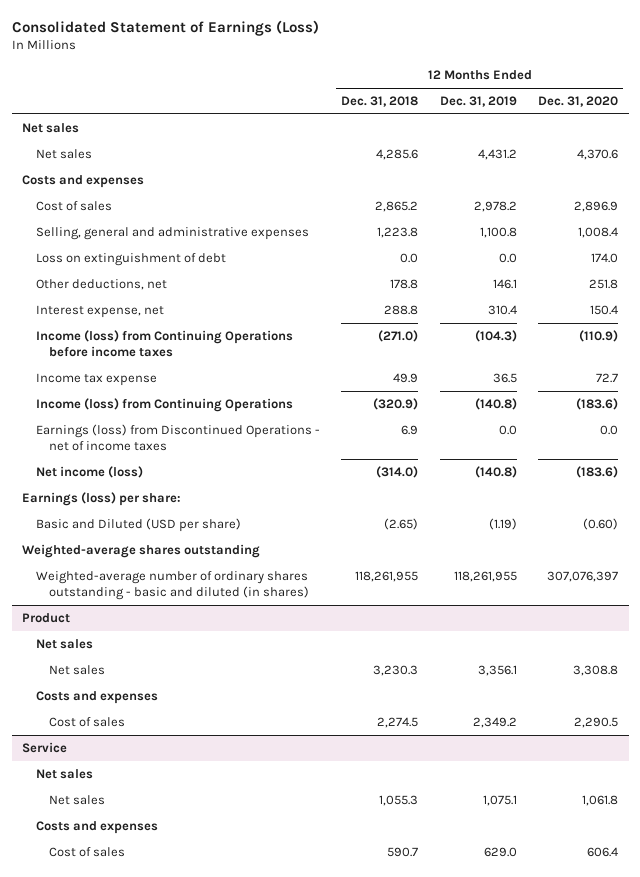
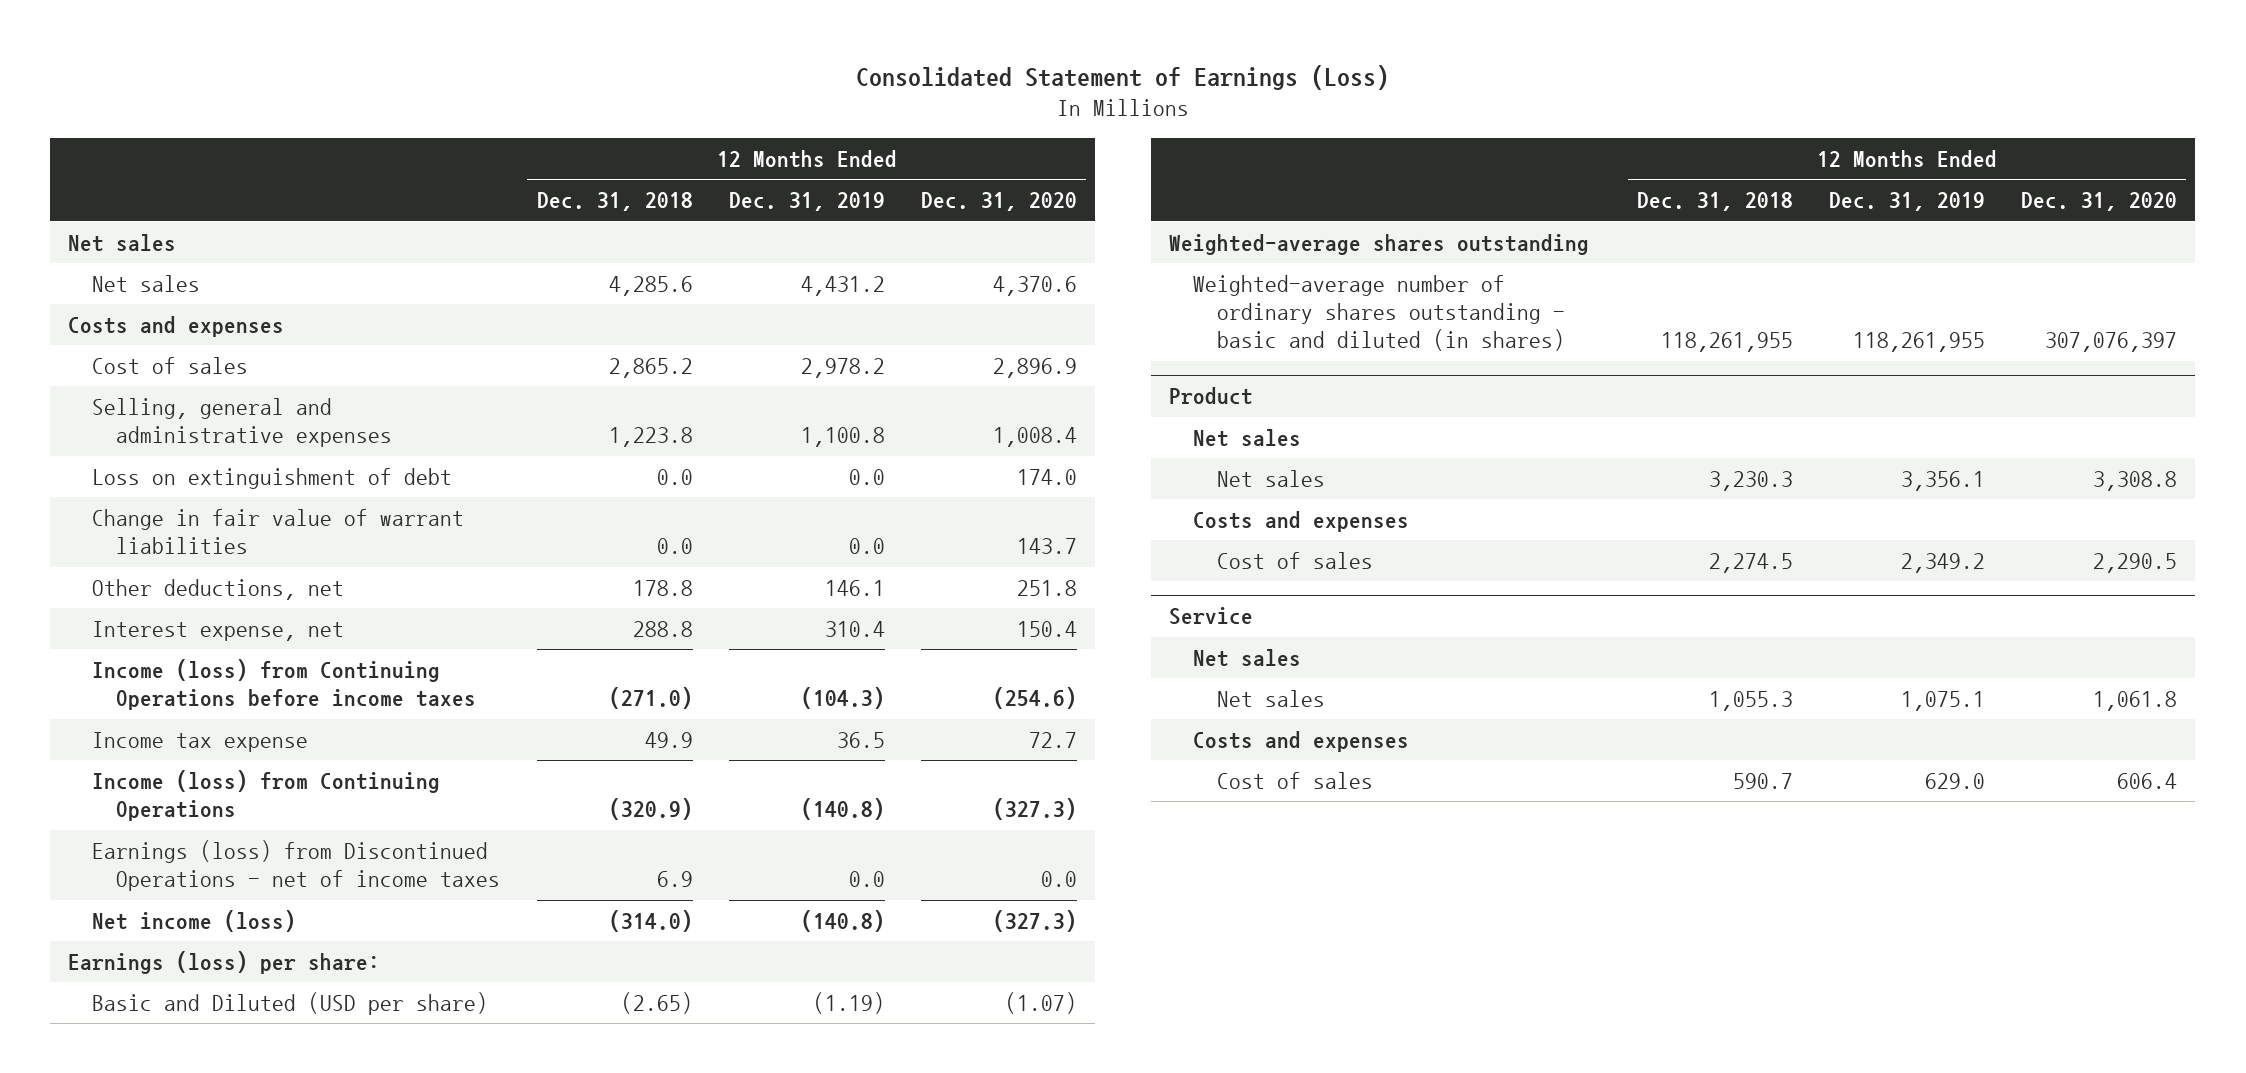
+ Change in fair value of warrant liabilities | 0.0 | 0.0 | 143.7
- Income (loss) from Continuing Operations before income taxes | (271.0) | (104.3) | (110.9)
+ Income (loss) from Continuing Operations before income taxes | (271.0) | (104.3) | (254.6)
- Income (loss) from Continuing Operations | (320.9) | (140.8) | (183.6)
+ Income (loss) from Continuing Operations | (320.9) | (140.8) | (327.3)
- Net income (loss) | (314.0) | (140.8) | (183.6)
+ Net income (loss) | (314.0) | (140.8) | (327.3)
- Basic and Diluted (USD per share) | (2.65) | (1.19) | (0.60)
+ Basic and Diluted (USD per share) | (2.65) | (1.19) | (1.07)

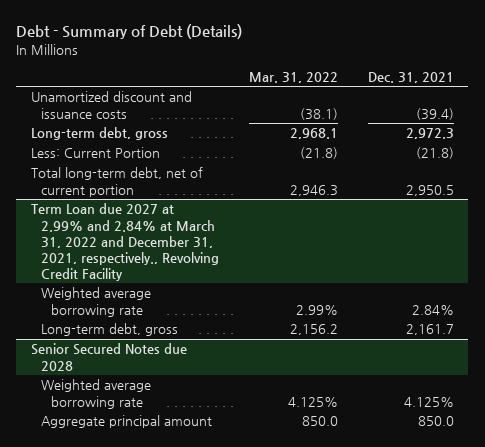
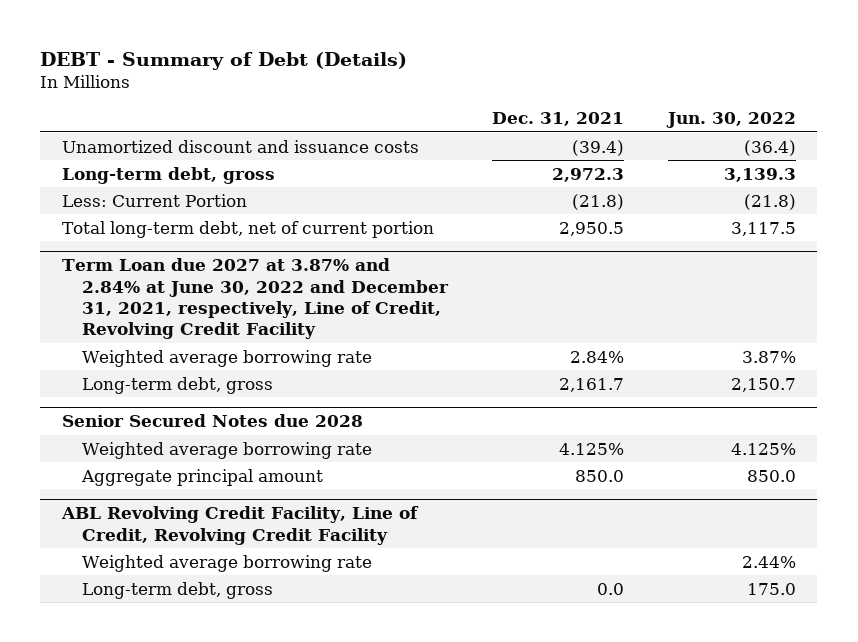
- Debt - Summary of Debt (Details)
+ DEBT - Summary of Debt (Details)
- | Mar. 31, 2022 | Dec. 31, 2021
+ | Dec. 31, 2021 | Jun. 30, 2022
- Term Loan due 2027 at 2.99% and 2.84% at March 31, 2022 and December 31, 2021, respectively., Revolving Credit Facility
+ Term Loan due 2027 at 3.87% and 2.84% at June 30, 2022 and December 31, 2021, respectively, Line of Credit, Revolving Credit Facility
+ ABL Revolving Credit Facility, Line of Credit, Revolving Credit Facility
+ Weighted average borrowing rate | | 2.44%
+ Long-term debt, gross | 0.0 | 175.0

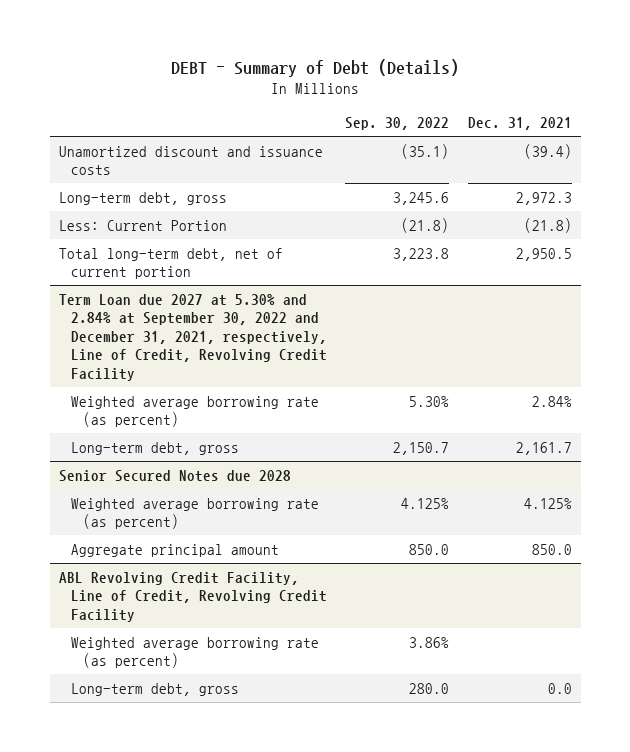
- | Dec. 31, 2021 | Jun. 30, 2022
+ | Sep. 30, 2022 | Dec. 31, 2021
- Term Loan due 2027 at 3.87% and 2.84% at June 30, 2022 and December 31, 2021, respectively, Line of Credit, Revolving Credit Facility
- Weighted average borrowing rate | 2.84% | 3.87%
+ Term Loan due 2027 at 5.30% and 2.84% at September 30, 2022 and December 31, 2021, respectively, Line of Credit, Revolving Credit Facility
+ Weighted average borrowing rate (as percent) | 5.30% | 2.84%
@ Senior Secured Notes due 2028
- Weighted average borrowing rate | 4.125% | 4.125%
+ Weighted average borrowing rate (as percent) | 4.125% | 4.125%
@ ABL Revolving Credit Facility, Line of Credit, Revolving Credit Facility
- Weighted average borrowing rate | | 2.44%
+ Weighted average borrowing rate (as percent) | 3.86% |

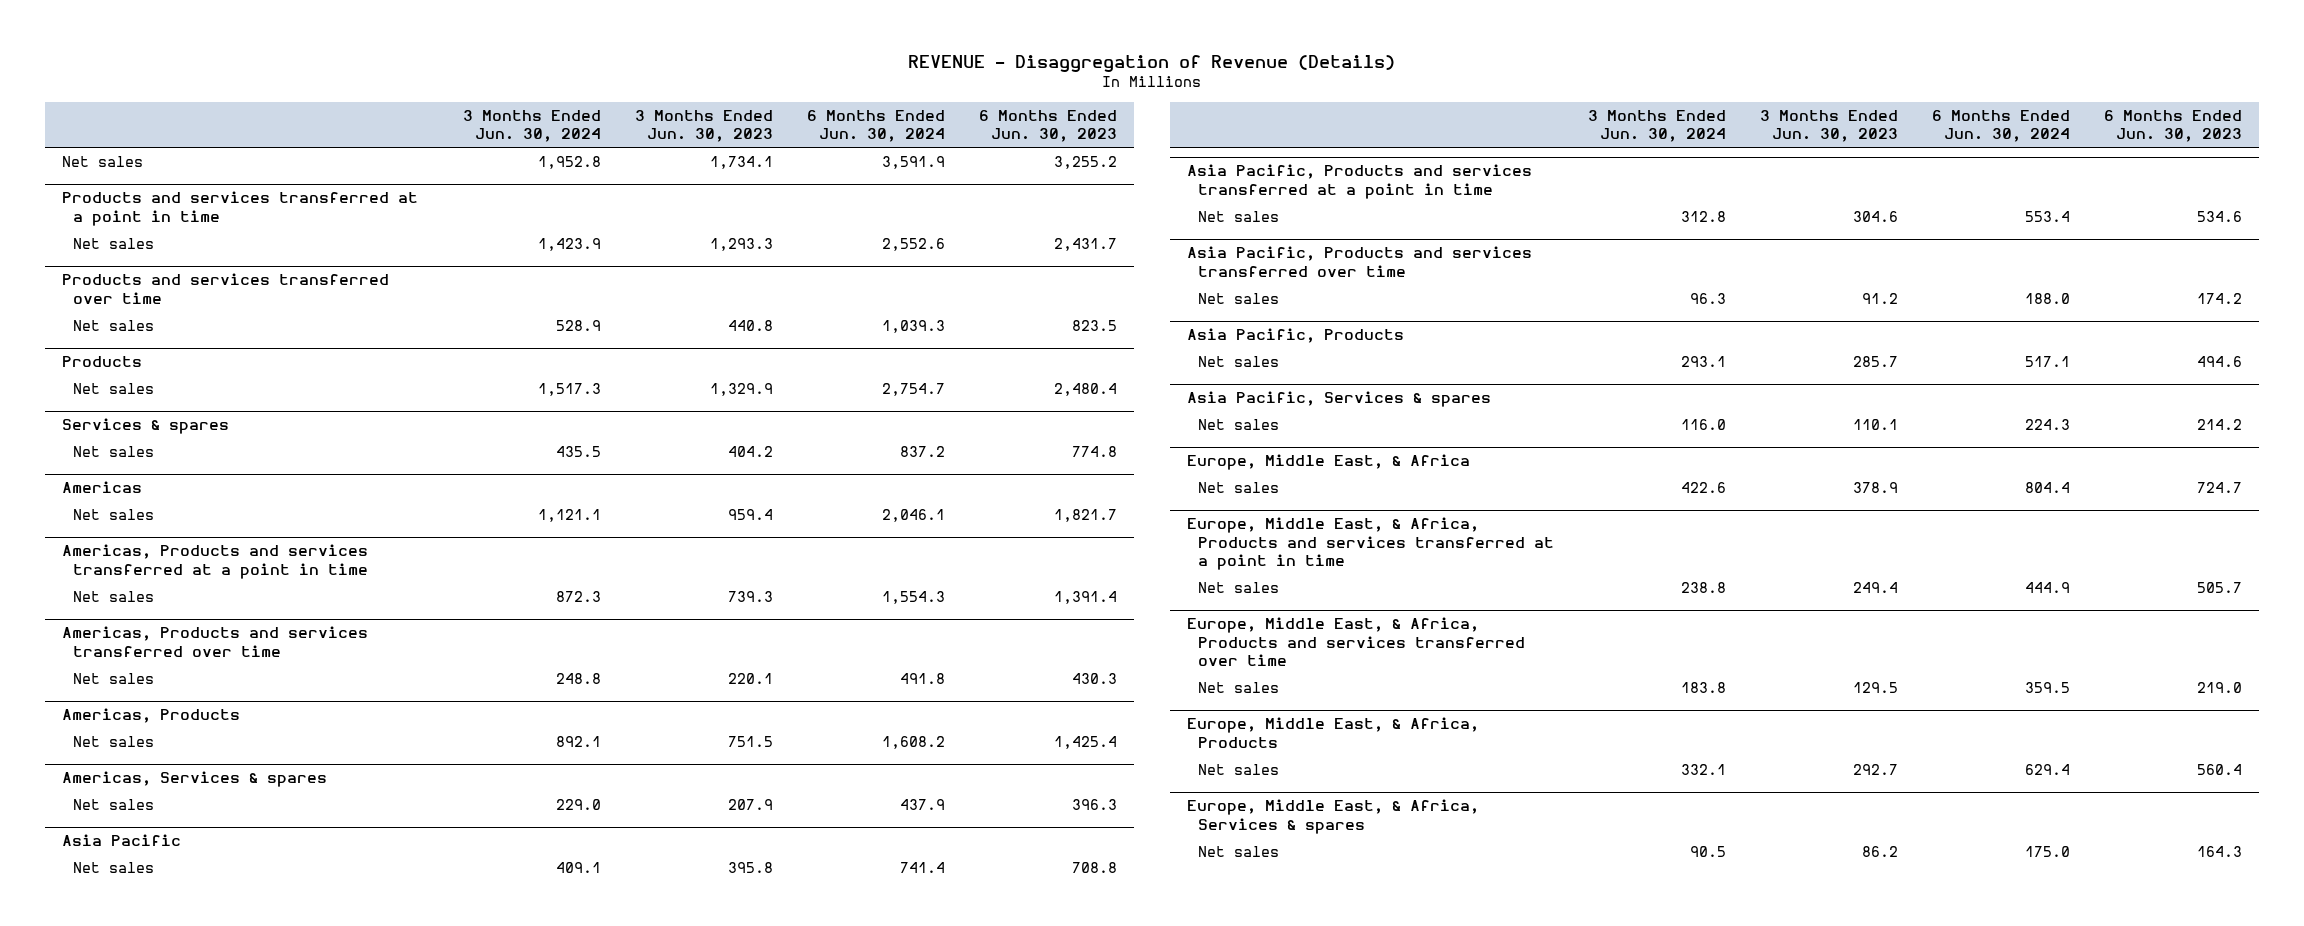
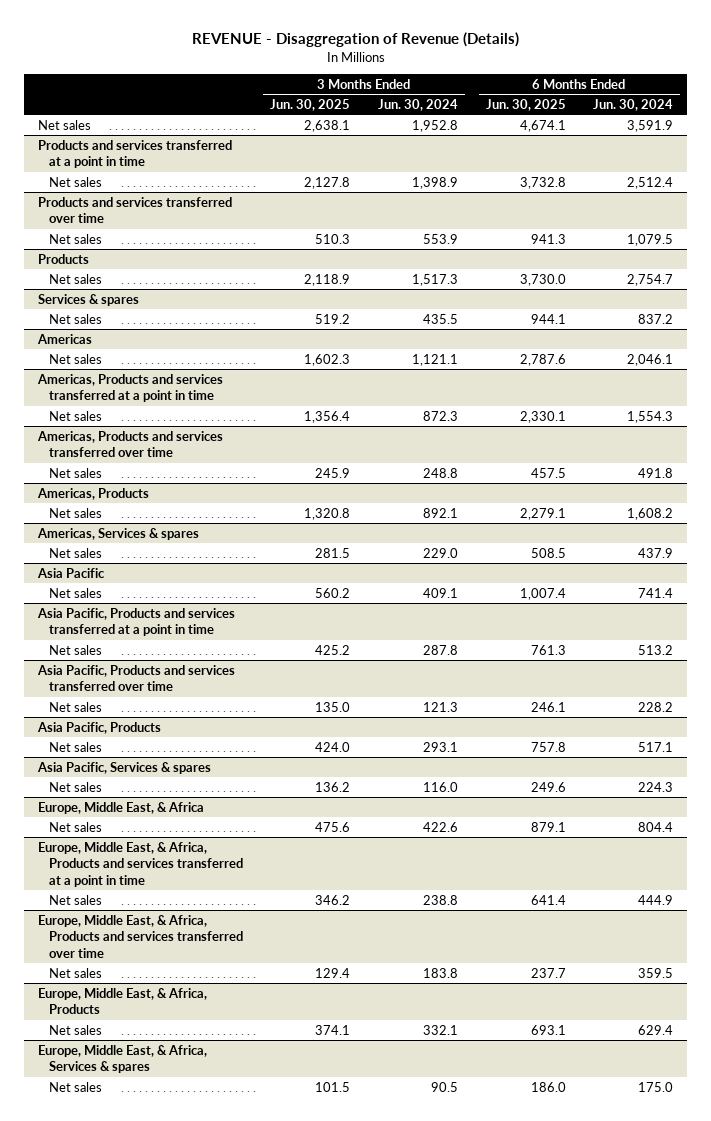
- | 3 Months Ended Jun. 30, 2024 | 3 Months Ended Jun. 30, 2023 | 6 Months Ended Jun. 30, 2024 | 6 Months Ended Jun. 30, 2023
+ | 3 Months Ended Jun. 30, 2025 | 3 Months Ended Jun. 30, 2024 | 6 Months Ended Jun. 30, 2025 | 6 Months Ended Jun. 30, 2024
@ Products and services transferred at a point in time
- Net sales | 1,423.9 | 1,293.3 | 2,552.6 | 2,431.7
+ Net sales | 2,127.8 | 1,398.9 | 3,732.8 | 2,512.4
@ Products and services transferred over time
- Net sales | 528.9 | 440.8 | 1,039.3 | 823.5
+ Net sales | 510.3 | 553.9 | 941.3 | 1,079.5
@ Asia Pacific, Products and services transferred at a point in time
- Net sales | 312.8 | 304.6 | 553.4 | 534.6
+ Net sales | 425.2 | 287.8 | 761.3 | 513.2
@ Asia Pacific, Products and services transferred over time
- Net sales | 96.3 | 91.2 | 188.0 | 174.2
+ Net sales | 135.0 | 121.3 | 246.1 | 228.2

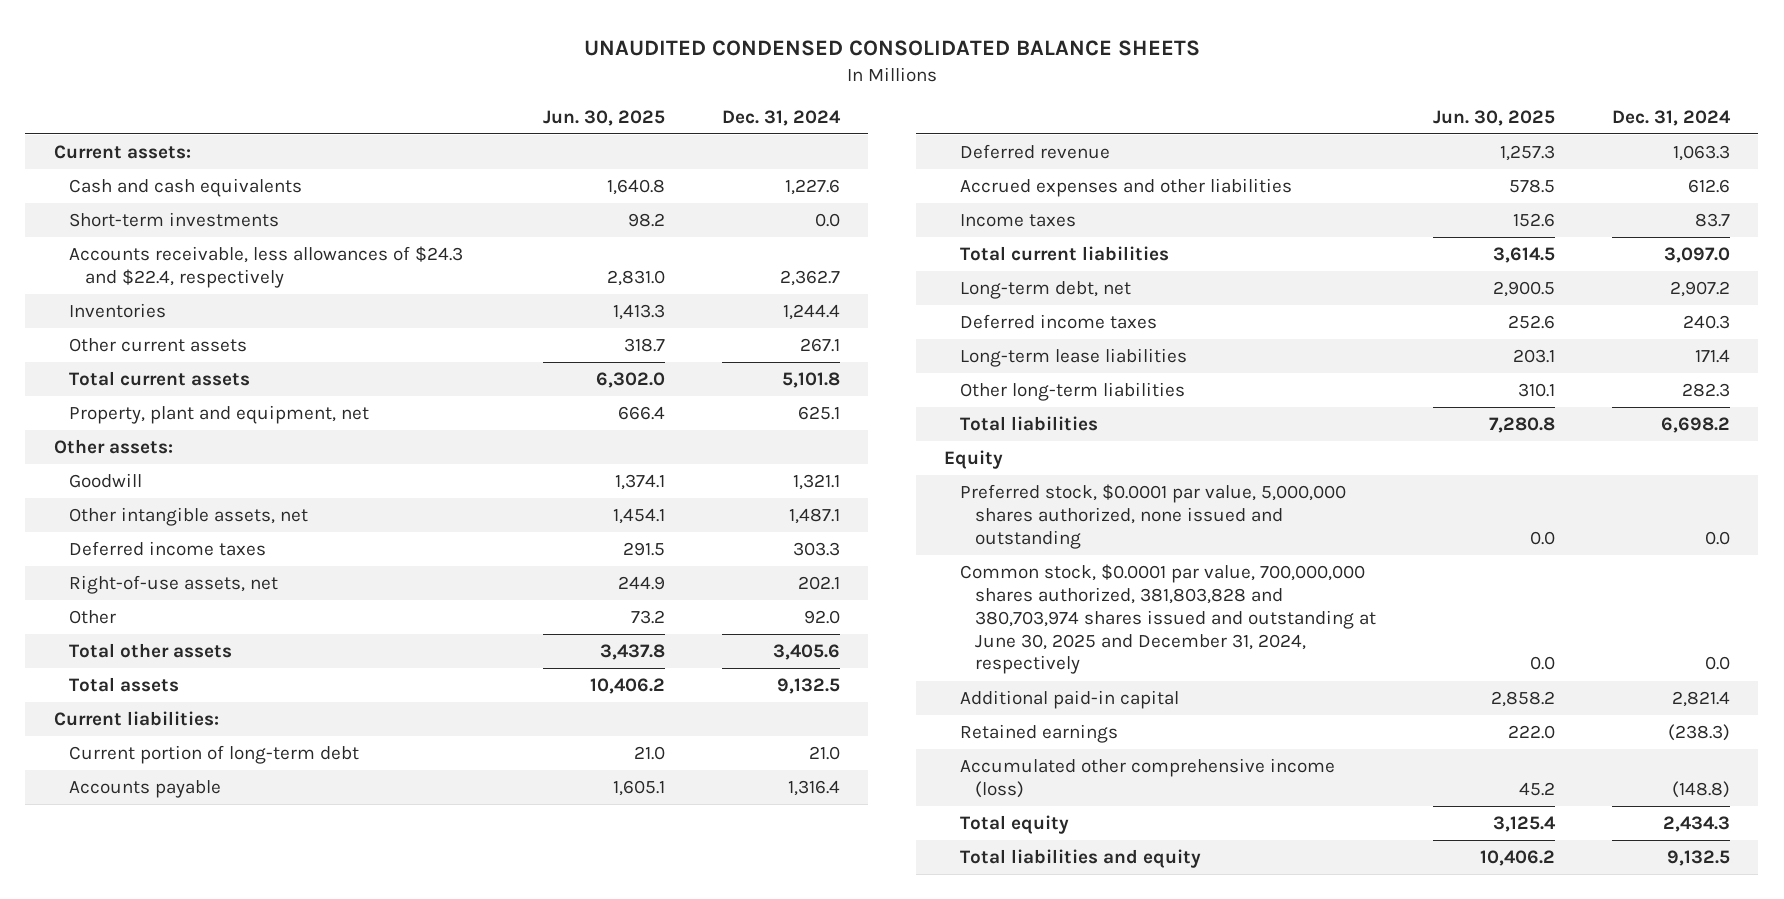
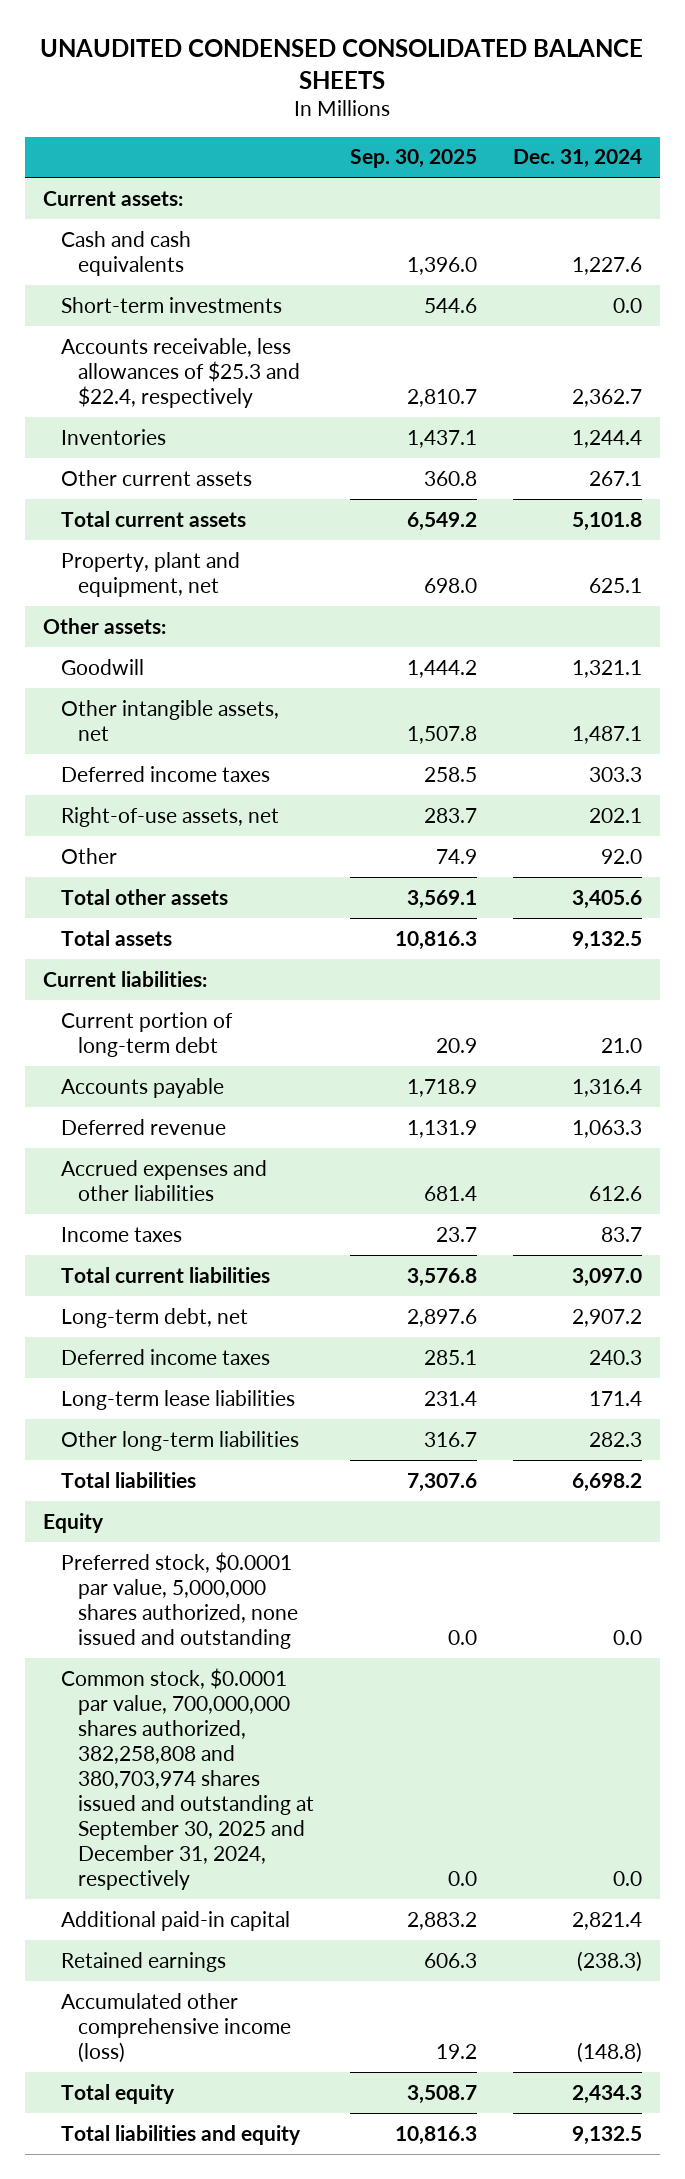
- | Jun. 30, 2025 | Dec. 31, 2024
+ | Sep. 30, 2025 | Dec. 31, 2024
- Accounts receivable, less allowances of $24.3 and $22.4, respectively | 2,831.0 | 2,362.7
+ Accounts receivable, less allowances of $25.3 and $22.4, respectively | 2,810.7 | 2,362.7
- Common stock, $0.0001 par value, 700,000,000 shares authorized, 381,803,828 and 380,703,974 shares issued and outstanding at June 30, 2025 and December 31, 2024, respectively | 0.0 | 0.0
+ Common stock, $0.0001 par value, 700,000,000 shares authorized, 382,258,808 and 380,703,974 shares issued and outstanding at September 30, 2025 and December 31, 2024, respectively | 0.0 | 0.0

